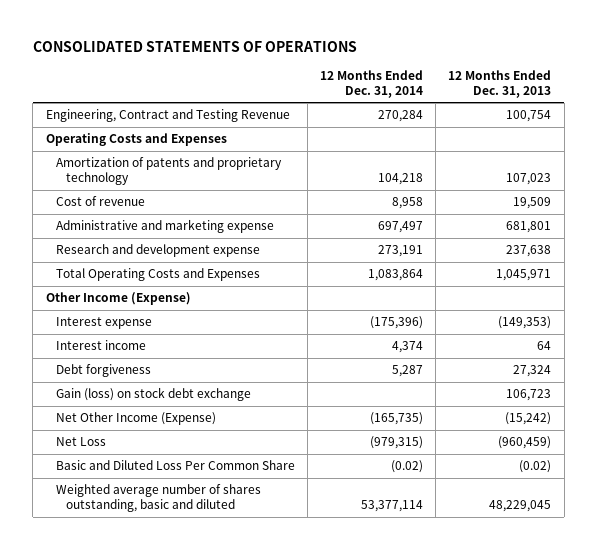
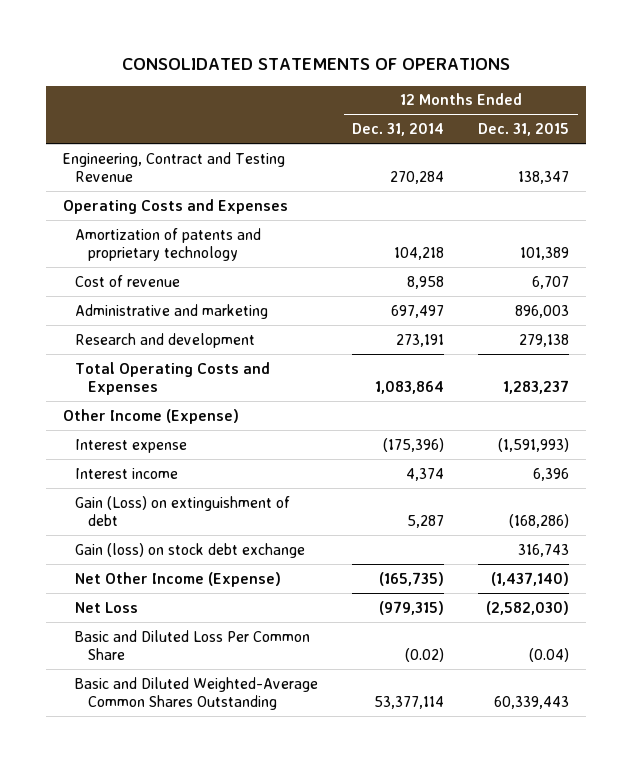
- | 12 Months Ended Dec. 31, 2014 | 12 Months Ended Dec. 31, 2013
+ | 12 Months Ended Dec. 31, 2014 | 12 Months Ended Dec. 31, 2015
- Administrative and marketing expense | 697,497 | 681,801
- Research and development expense | 273,191 | 237,638
+ Administrative and marketing | 697,497 | 896,003
+ Research and development | 273,191 | 279,138
- Debt forgiveness | 5,287 | 27,324
+ Gain (Loss) on extinguishment of debt | 5,287 | (168,286)
- Weighted average number of shares outstanding, basic and diluted | 53,377,114 | 48,229,045
+ Basic and Diluted Weighted-Average Common Shares Outstanding | 53,377,114 | 60,339,443

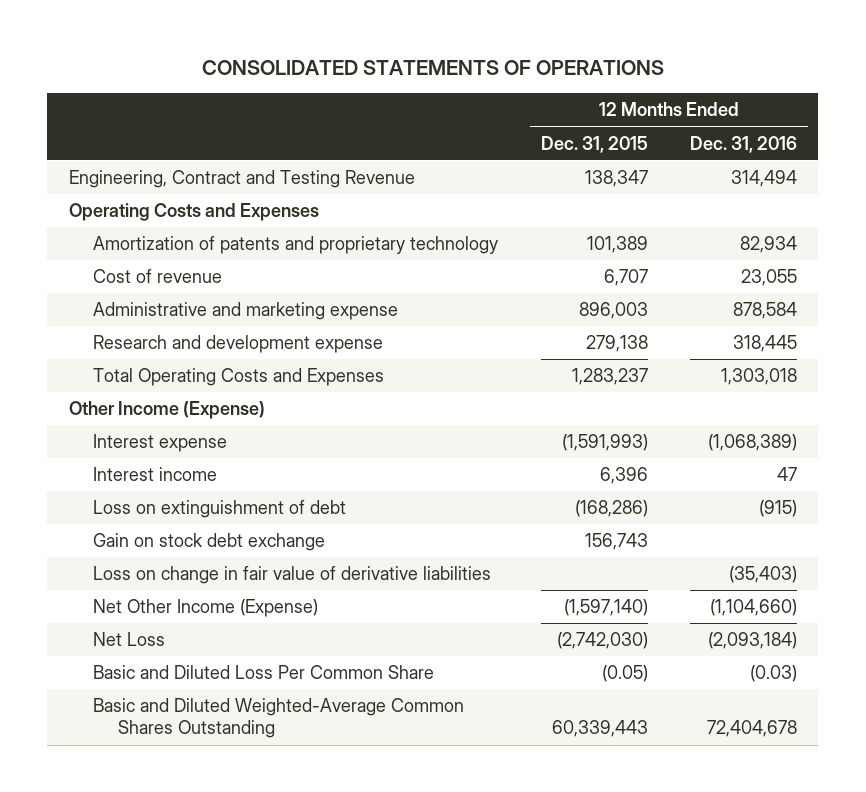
- | 12 Months Ended Dec. 31, 2014 | 12 Months Ended Dec. 31, 2015
+ | 12 Months Ended Dec. 31, 2015 | 12 Months Ended Dec. 31, 2016
- Administrative and marketing | 697,497 | 896,003
- Research and development | 273,191 | 279,138
+ Administrative and marketing expense | 896,003 | 878,584
+ Research and development expense | 279,138 | 318,445
- Gain (Loss) on extinguishment of debt | 5,287 | (168,286)
- Gain (loss) on stock debt exchange | | 316,743
- Net Other Income (Expense) | (165,735) | (1,437,140)
- Net Loss | (979,315) | (2,582,030)
- Basic and Diluted Loss Per Common Share | (0.02) | (0.04)
+ Loss on extinguishment of debt | (168,286) | (915)
+ Gain on stock debt exchange | 156,743 |
+ Loss on change in fair value of derivative liabilities | | (35,403)
+ Net Other Income (Expense) | (1,597,140) | (1,104,660)
+ Net Loss | (2,742,030) | (2,093,184)
+ Basic and Diluted Loss Per Common Share | (0.05) | (0.03)

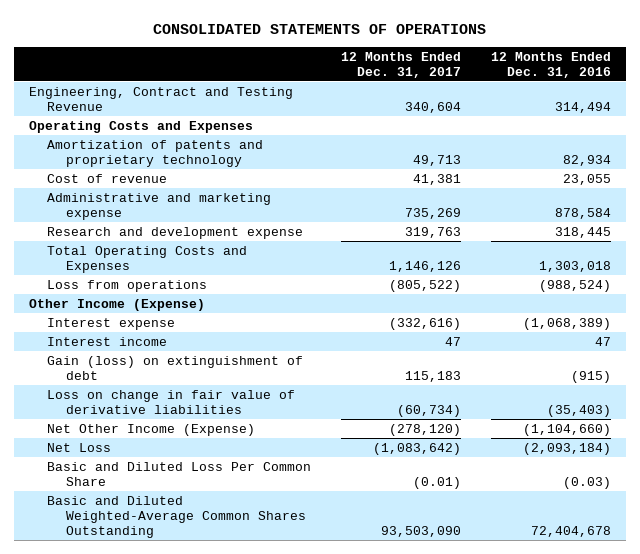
- | 12 Months Ended Dec. 31, 2015 | 12 Months Ended Dec. 31, 2016
+ | 12 Months Ended Dec. 31, 2017 | 12 Months Ended Dec. 31, 2016
+ Loss from operations | (805,522) | (988,524)
- Loss on extinguishment of debt | (168,286) | (915)
- Gain on stock debt exchange | 156,743 |
+ Gain (loss) on extinguishment of debt | 115,183 | (915)

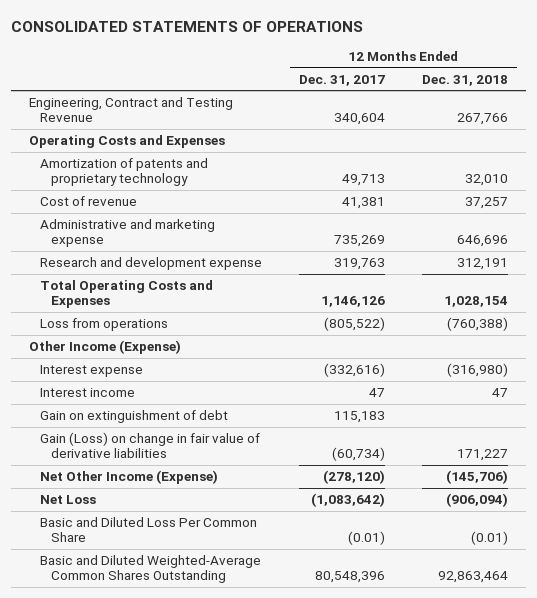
- | 12 Months Ended Dec. 31, 2017 | 12 Months Ended Dec. 31, 2016
+ | 12 Months Ended Dec. 31, 2017 | 12 Months Ended Dec. 31, 2018
- Gain (loss) on extinguishment of debt | 115,183 | (915)
- Loss on change in fair value of derivative liabilities | (60,734) | (35,403)
+ Gain on extinguishment of debt | 115,183 |
+ Gain (Loss) on change in fair value of derivative liabilities | (60,734) | 171,227
- Basic and Diluted Weighted-Average Common Shares Outstanding | 93,503,090 | 72,404,678
+ Basic and Diluted Weighted-Average Common Shares Outstanding | 80,548,396 | 92,863,464

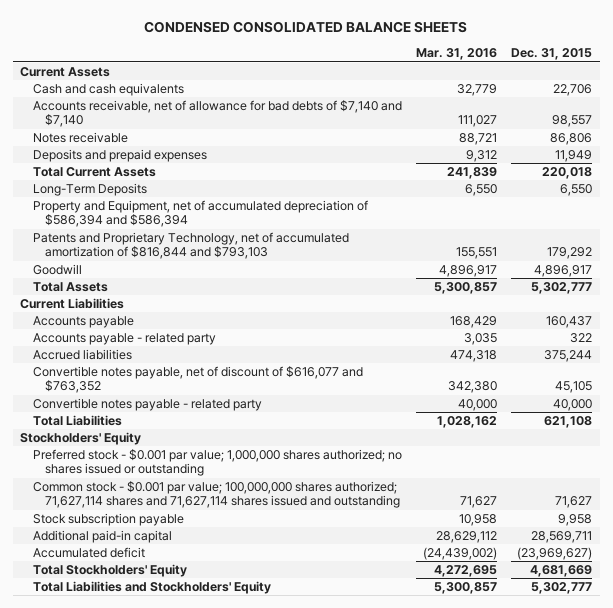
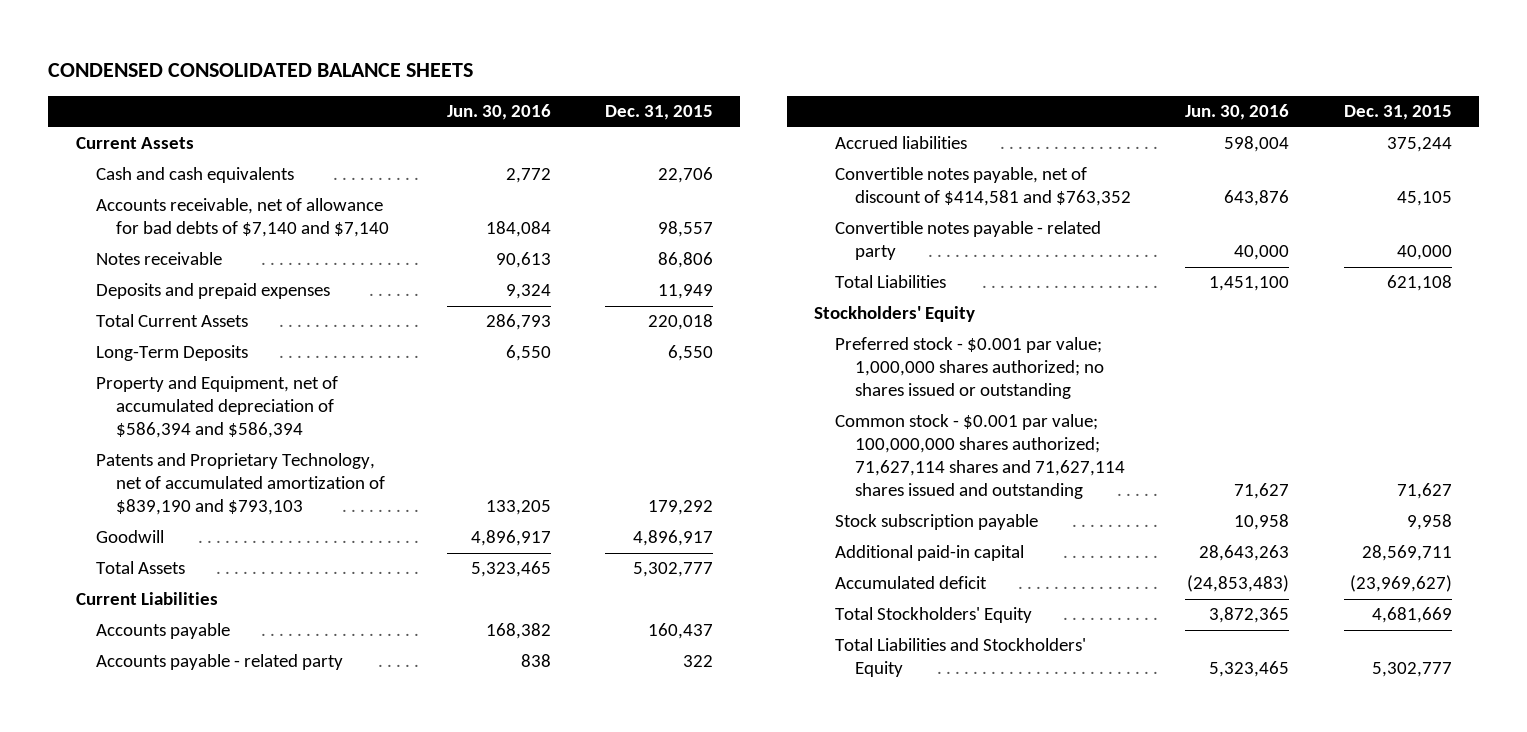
- | Mar. 31, 2016 | Dec. 31, 2015
+ | Jun. 30, 2016 | Dec. 31, 2015
- Patents and Proprietary Technology, net of accumulated amortization of $816,844 and $793,103 | 155,551 | 179,292
+ Patents and Proprietary Technology, net of accumulated amortization of $839,190 and $793,103 | 133,205 | 179,292
- Convertible notes payable, net of discount of $616,077 and $763,352 | 342,380 | 45,105
+ Convertible notes payable, net of discount of $414,581 and $763,352 | 643,876 | 45,105

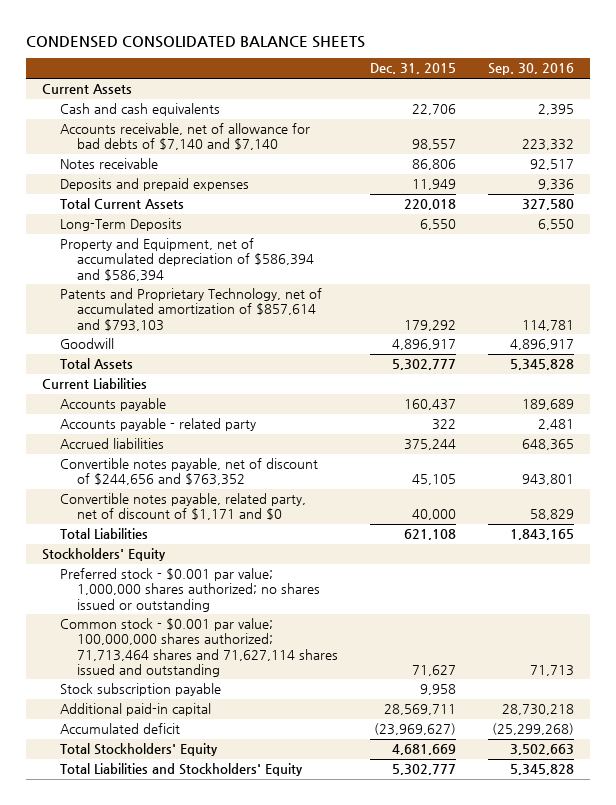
- | Jun. 30, 2016 | Dec. 31, 2015
+ | Dec. 31, 2015 | Sep. 30, 2016
- Patents and Proprietary Technology, net of accumulated amortization of $839,190 and $793,103 | 133,205 | 179,292
+ Patents and Proprietary Technology, net of accumulated amortization of $857,614 and $793,103 | 179,292 | 114,781
- Convertible notes payable, net of discount of $414,581 and $763,352 | 643,876 | 45,105
- Convertible notes payable - related party | 40,000 | 40,000
+ Convertible notes payable, net of discount of $244,656 and $763,352 | 45,105 | 943,801
+ Convertible notes payable, related party, net of discount of $1,171 and $0 | 40,000 | 58,829
- Common stock - $0.001 par value; 100,000,000 shares authorized; 71,627,114 shares and 71,627,114 shares issued and outstanding | 71,627 | 71,627
+ Common stock - $0.001 par value; 100,000,000 shares authorized; 71,713,464 shares and 71,627,114 shares issued and outstanding | 71,627 | 71,713

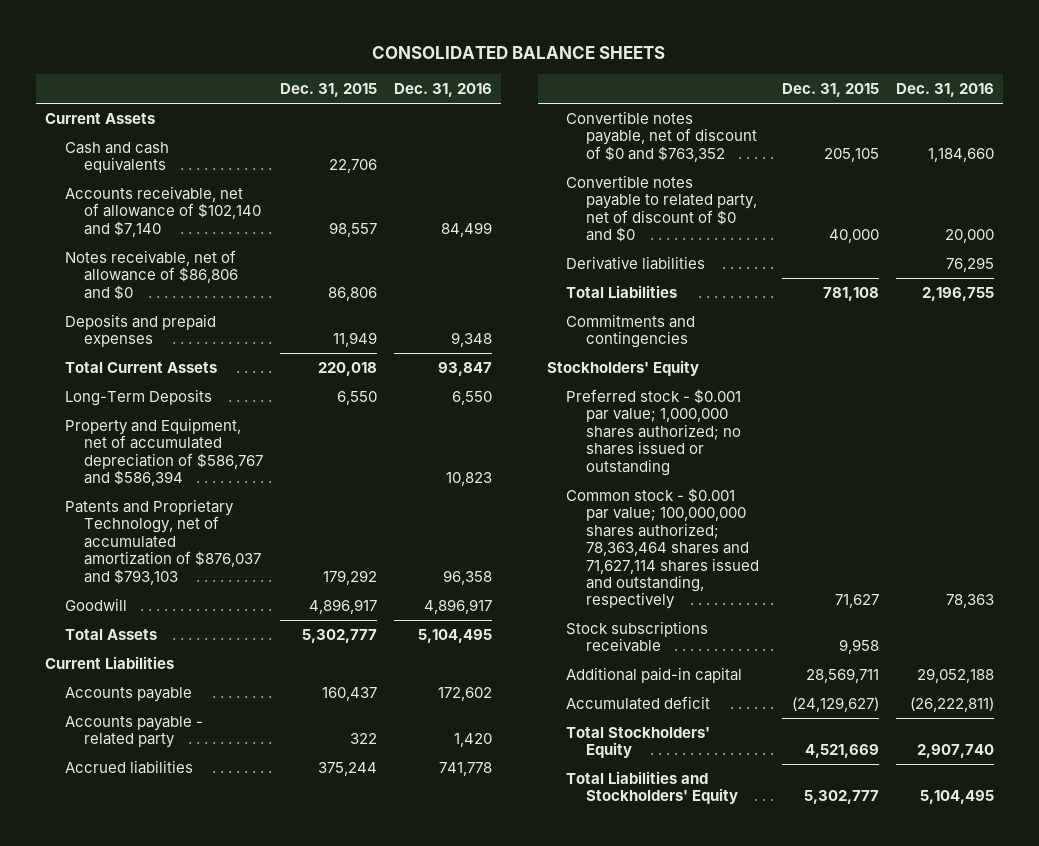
- CONDENSED CONSOLIDATED BALANCE SHEETS
+ CONSOLIDATED BALANCE SHEETS
- | Dec. 31, 2015 | Sep. 30, 2016
+ | Dec. 31, 2015 | Dec. 31, 2016
- Accounts receivable, net of allowance for bad debts of $7,140 and $7,140 | 98,557 | 223,332
- Notes receivable | 86,806 | 92,517
+ Accounts receivable, net of allowance of $102,140 and $7,140 | 98,557 | 84,499
+ Notes receivable, net of allowance of $86,806 and $0 | 86,806 |
- Property and Equipment, net of accumulated depreciation of $586,394 and $586,394
- Patents and Proprietary Technology, net of accumulated amortization of $857,614 and $793,103 | 179,292 | 114,781
+ Property and Equipment, net of accumulated depreciation of $586,767 and $586,394 | | 10,823
+ Patents and Proprietary Technology, net of accumulated amortization of $876,037 and $793,103 | 179,292 | 96,358
- Convertible notes payable, net of discount of $244,656 and $763,352 | 45,105 | 943,801
- Convertible notes payable, related party, net of discount of $1,171 and $0 | 40,000 | 58,829
- Total Liabilities | 621,108 | 1,843,165
+ Convertible notes payable, net of discount of $0 and $763,352 | 205,105 | 1,184,660
+ Convertible notes payable to related party, net of discount of $0 and $0 | 40,000 | 20,000
+ Derivative liabilities | | 76,295
+ Total Liabilities | 781,108 | 2,196,755
+ Commitments and contingencies
- Common stock - $0.001 par value; 100,000,000 shares authorized; 71,713,464 shares and 71,627,114 shares issued and outstanding | 71,627 | 71,713
- Stock subscription payable | 9,958 |
+ Common stock - $0.001 par value; 100,000,000 shares authorized; 78,363,464 shares and 71,627,114 shares issued and outstanding, respectively | 71,627 | 78,363
+ Stock subscriptions receivable | 9,958 |
- Accumulated deficit | (23,969,627) | (25,299,268)
- Total Stockholders' Equity | 4,681,669 | 3,502,663
+ Accumulated deficit | (24,129,627) | (26,222,811)
+ Total Stockholders' Equity | 4,521,669 | 2,907,740

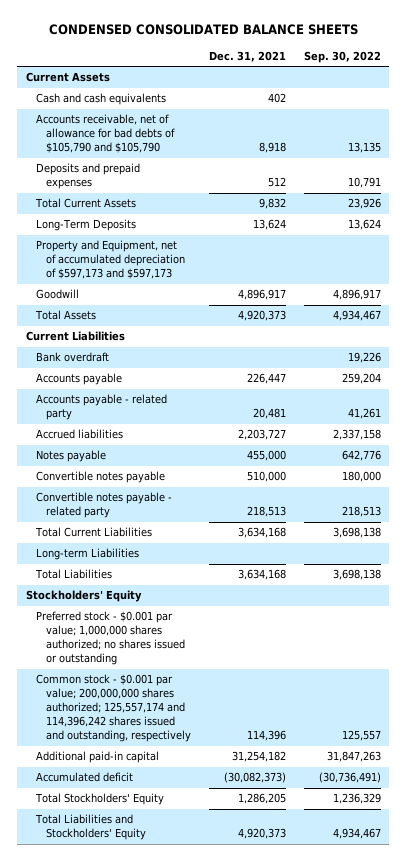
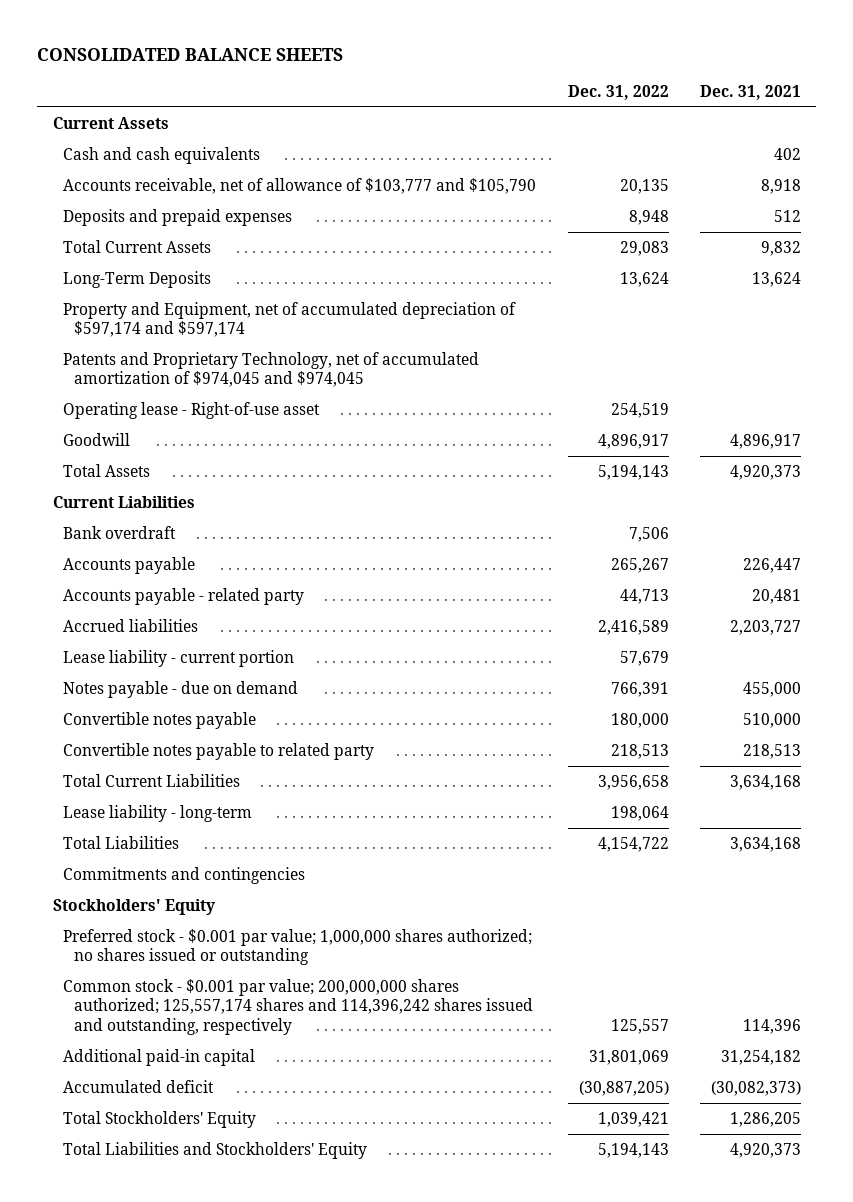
- CONDENSED CONSOLIDATED BALANCE SHEETS
+ CONSOLIDATED BALANCE SHEETS
- | Dec. 31, 2021 | Sep. 30, 2022
+ | Dec. 31, 2022 | Dec. 31, 2021
- Accounts receivable, net of allowance for bad debts of $105,790 and $105,790 | 8,918 | 13,135
+ Accounts receivable, net of allowance of $103,777 and $105,790 | 20,135 | 8,918
- Property and Equipment, net of accumulated depreciation of $597,173 and $597,173
+ Property and Equipment, net of accumulated depreciation of $597,174 and $597,174
+ Patents and Proprietary Technology, net of accumulated amortization of $974,045 and $974,045
+ Operating lease - Right-of-use asset | 254,519 |
- Notes payable | 455,000 | 642,776
+ Lease liability - current portion | 57,679 |
+ Notes payable - due on demand | 766,391 | 455,000
- Convertible notes payable - related party | 218,513 | 218,513
+ Convertible notes payable to related party | 218,513 | 218,513
- Long-term Liabilities
+ Lease liability - long-term | 198,064 |
+ Commitments and contingencies
- Common stock - $0.001 par value; 200,000,000 shares authorized; 125,557,174 and 114,396,242 shares issued and outstanding, respectively | 114,396 | 125,557
+ Common stock - $0.001 par value; 200,000,000 shares authorized; 125,557,174 shares and 114,396,242 shares issued and outstanding, respectively | 125,557 | 114,396

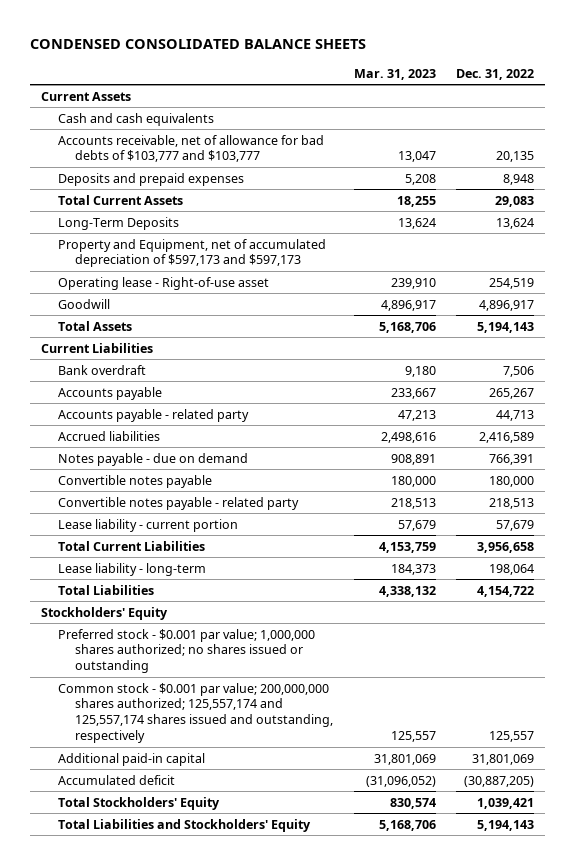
- CONSOLIDATED BALANCE SHEETS
+ CONDENSED CONSOLIDATED BALANCE SHEETS
- | Dec. 31, 2022 | Dec. 31, 2021
+ | Mar. 31, 2023 | Dec. 31, 2022
- Accounts receivable, net of allowance of $103,777 and $105,790 | 20,135 | 8,918
+ Accounts receivable, net of allowance for bad debts of $103,777 and $103,777 | 13,047 | 20,135
- Property and Equipment, net of accumulated depreciation of $597,174 and $597,174
- Patents and Proprietary Technology, net of accumulated amortization of $974,045 and $974,045
+ Property and Equipment, net of accumulated depreciation of $597,173 and $597,173
- Convertible notes payable to related party | 218,513 | 218,513
+ Convertible notes payable - related party | 218,513 | 218,513
moved down: Lease liability - current portion | 57,679 | 57,679
- Commitments and contingencies
- Common stock - $0.001 par value; 200,000,000 shares authorized; 125,557,174 shares and 114,396,242 shares issued and outstanding, respectively | 125,557 | 114,396
+ Common stock - $0.001 par value; 200,000,000 shares authorized; 125,557,174 and 125,557,174 shares issued and outstanding, respectively | 125,557 | 125,557

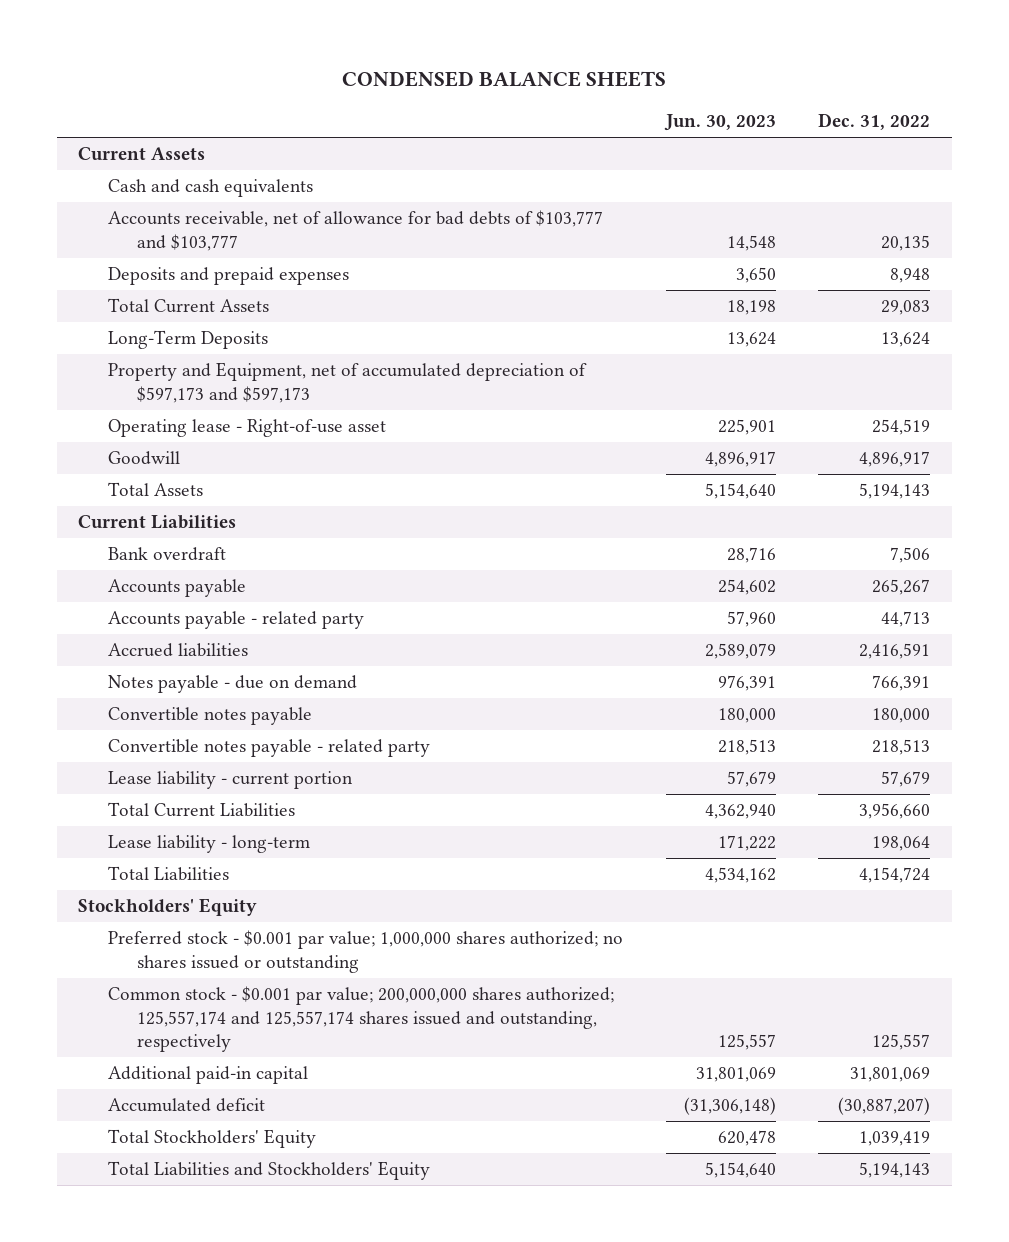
- CONDENSED CONSOLIDATED BALANCE SHEETS
+ CONDENSED BALANCE SHEETS
- | Mar. 31, 2023 | Dec. 31, 2022
+ | Jun. 30, 2023 | Dec. 31, 2022
- Accrued liabilities | 2,498,616 | 2,416,589
+ Accrued liabilities | 2,589,079 | 2,416,591
- Total Current Liabilities | 4,153,759 | 3,956,658
+ Total Current Liabilities | 4,362,940 | 3,956,660
- Total Liabilities | 4,338,132 | 4,154,722
+ Total Liabilities | 4,534,162 | 4,154,724
- Accumulated deficit | (31,096,052) | (30,887,205)
- Total Stockholders' Equity | 830,574 | 1,039,421
+ Accumulated deficit | (31,306,148) | (30,887,207)
+ Total Stockholders' Equity | 620,478 | 1,039,419

